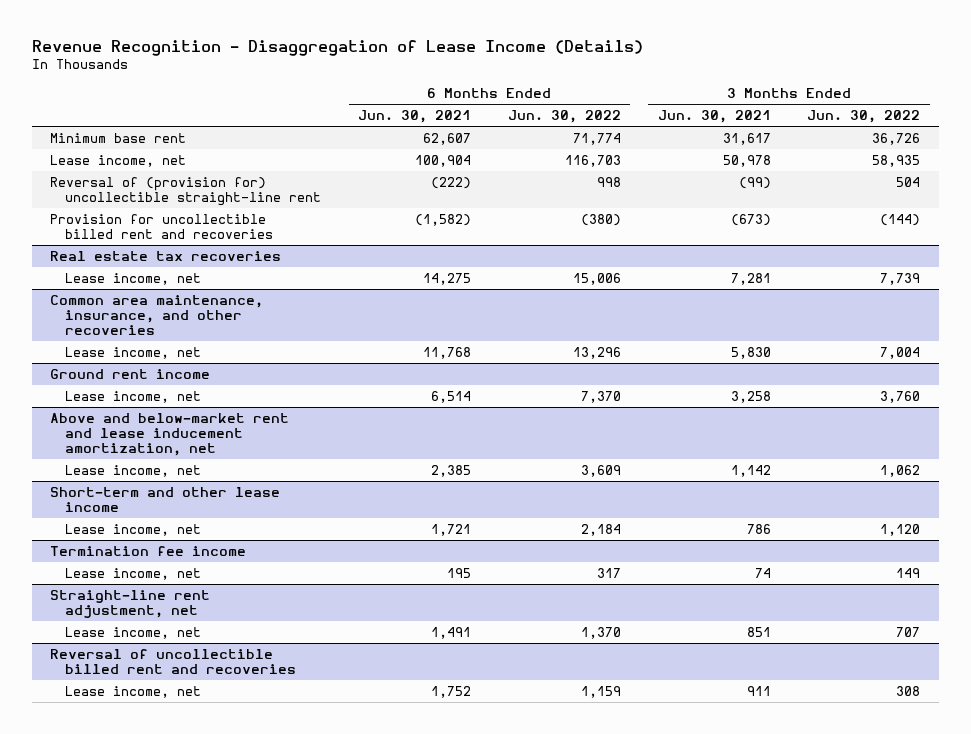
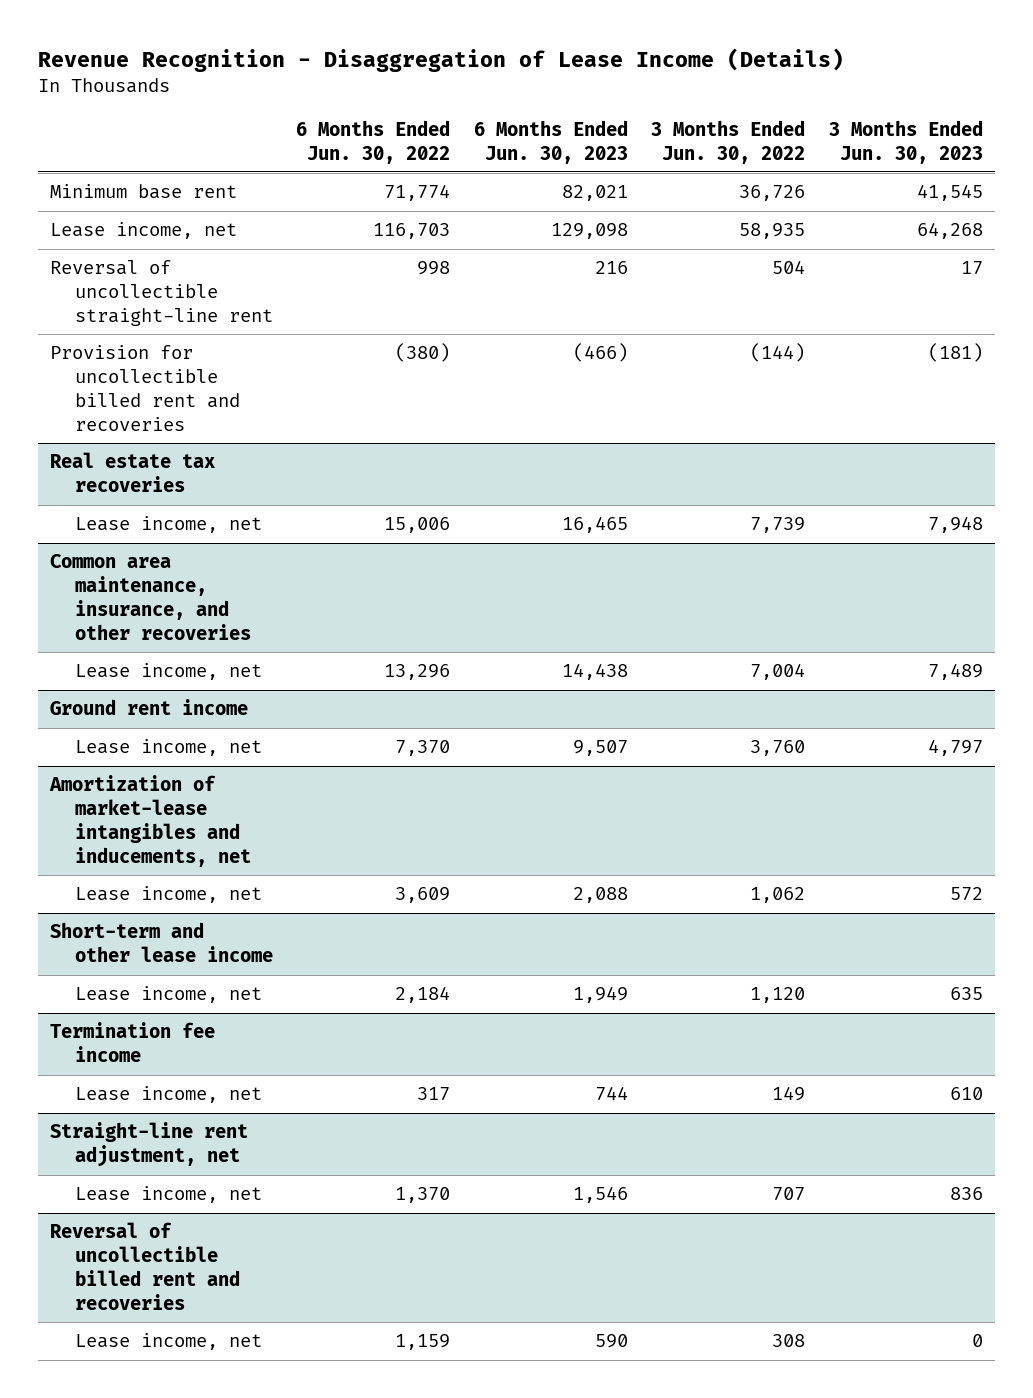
- | 6 Months Ended Jun. 30, 2021 | 6 Months Ended Jun. 30, 2022 | 3 Months Ended Jun. 30, 2021 | 3 Months Ended Jun. 30, 2022
+ | 6 Months Ended Jun. 30, 2022 | 6 Months Ended Jun. 30, 2023 | 3 Months Ended Jun. 30, 2022 | 3 Months Ended Jun. 30, 2023
- Reversal of (provision for) uncollectible straight-line rent | (222) | 998 | (99) | 504
+ Reversal of uncollectible straight-line rent | 998 | 216 | 504 | 17
- Above and below-market rent and lease inducement amortization, net
+ Amortization of market-lease intangibles and inducements, net

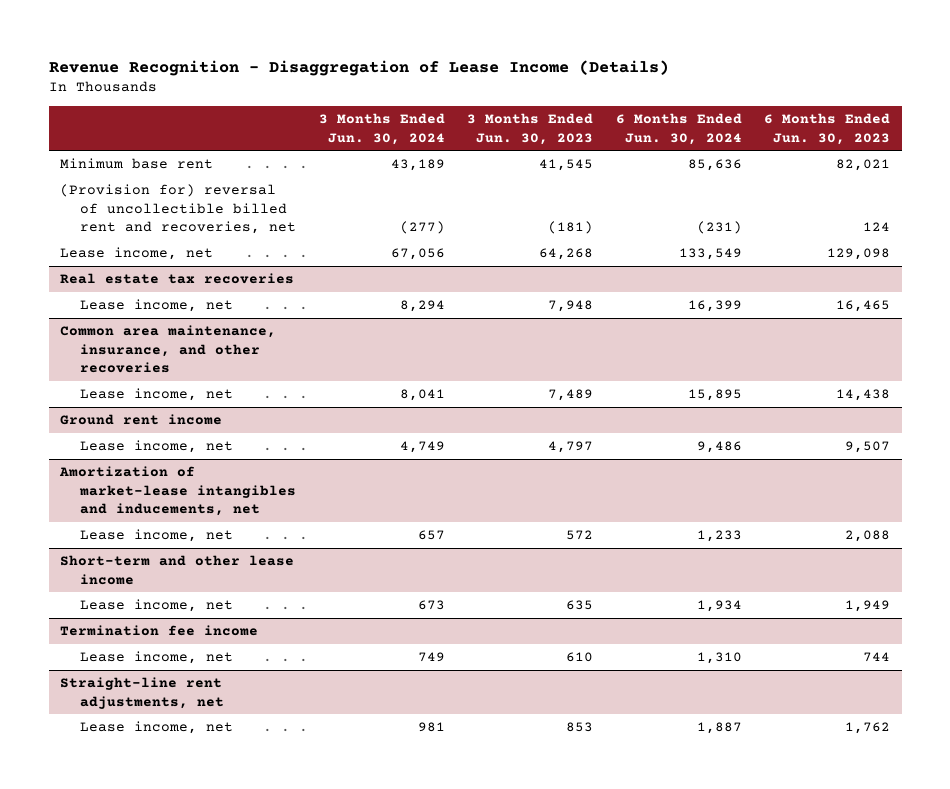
- | 6 Months Ended Jun. 30, 2022 | 6 Months Ended Jun. 30, 2023 | 3 Months Ended Jun. 30, 2022 | 3 Months Ended Jun. 30, 2023
+ | 3 Months Ended Jun. 30, 2024 | 3 Months Ended Jun. 30, 2023 | 6 Months Ended Jun. 30, 2024 | 6 Months Ended Jun. 30, 2023
+ (Provision for) reversal of uncollectible billed rent and recoveries, net | (277) | (181) | (231) | 124
- Reversal of uncollectible straight-line rent | 998 | 216 | 504 | 17
- Provision for uncollectible billed rent and recoveries | (380) | (466) | (144) | (181)
- Straight-line rent adjustment, net
- Lease income, net | 1,370 | 1,546 | 707 | 836
- Reversal of uncollectible billed rent and recoveries
- Lease income, net | 1,159 | 590 | 308 | 0
+ Straight-line rent adjustments, net
+ Lease income, net | 981 | 853 | 1,887 | 1,762

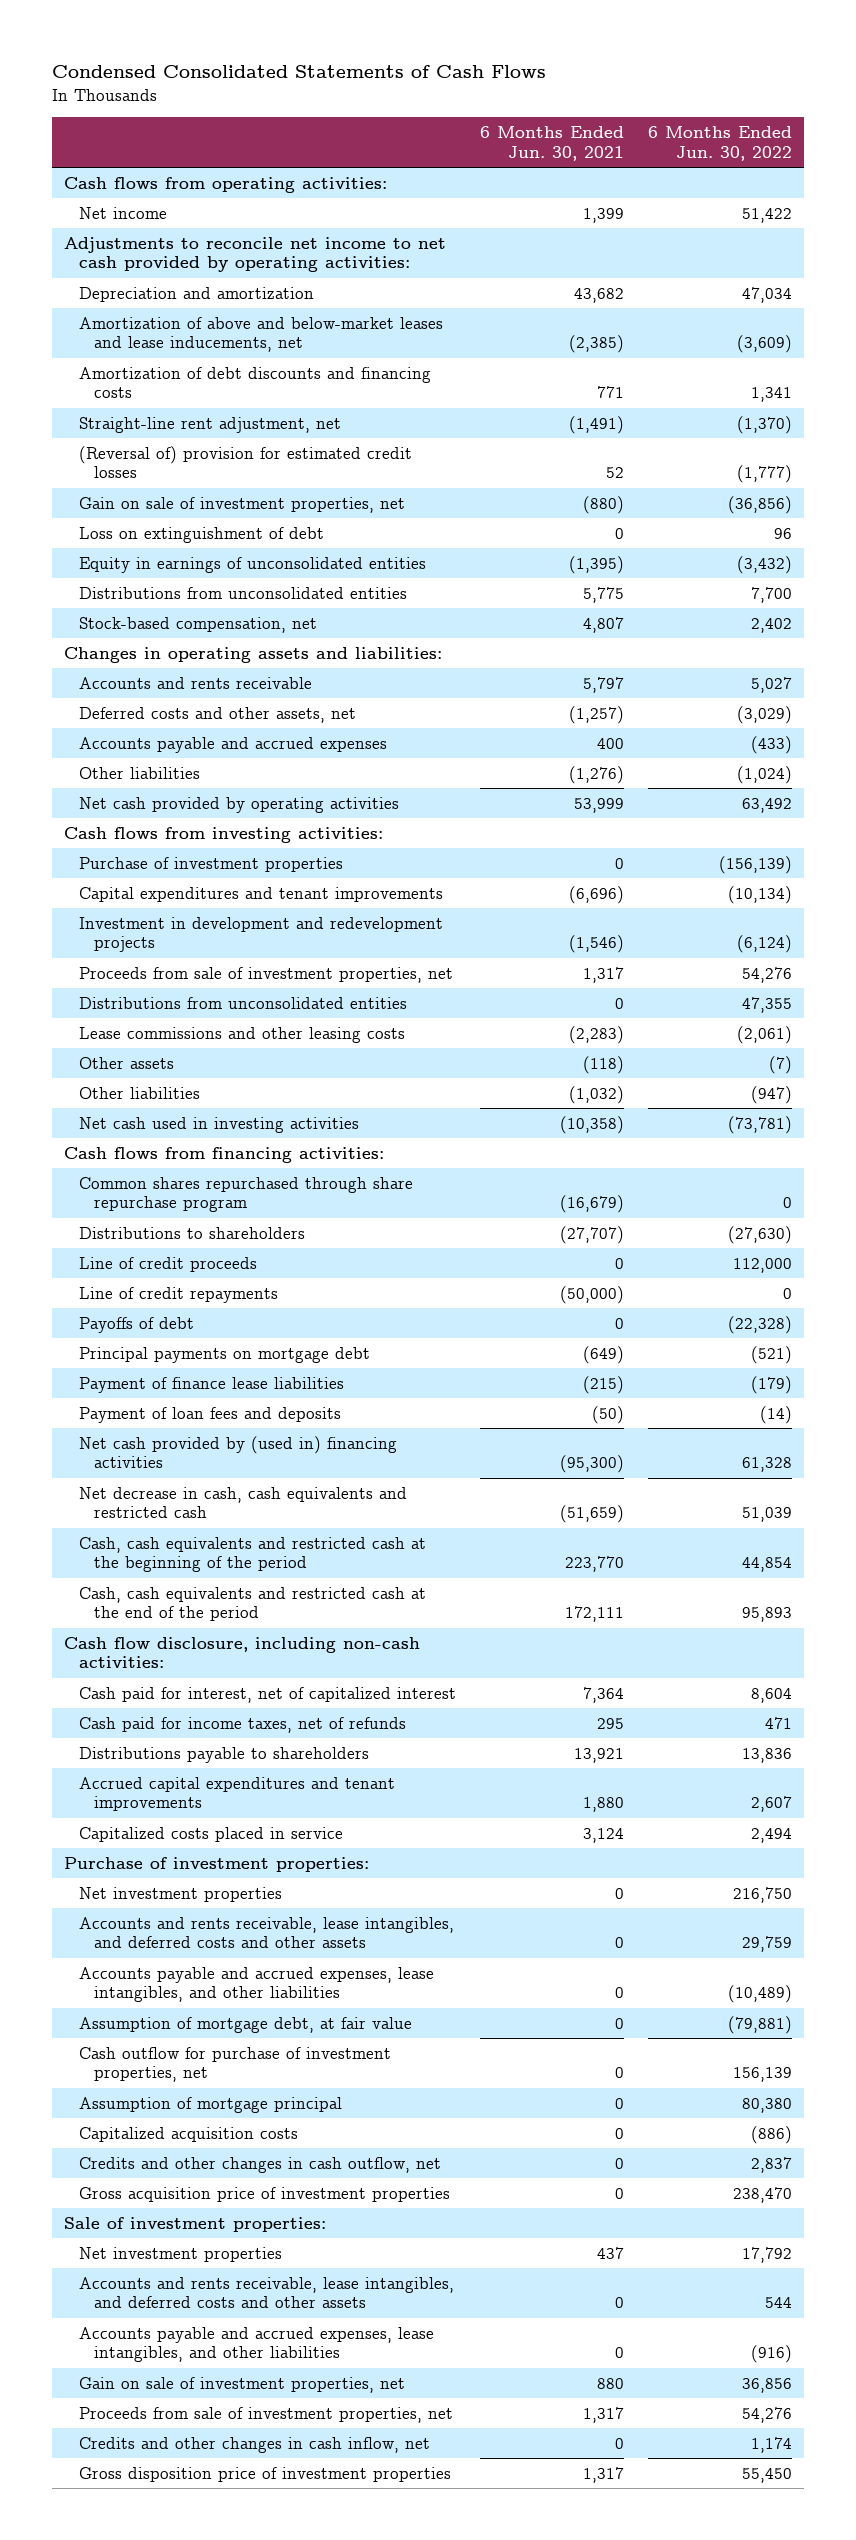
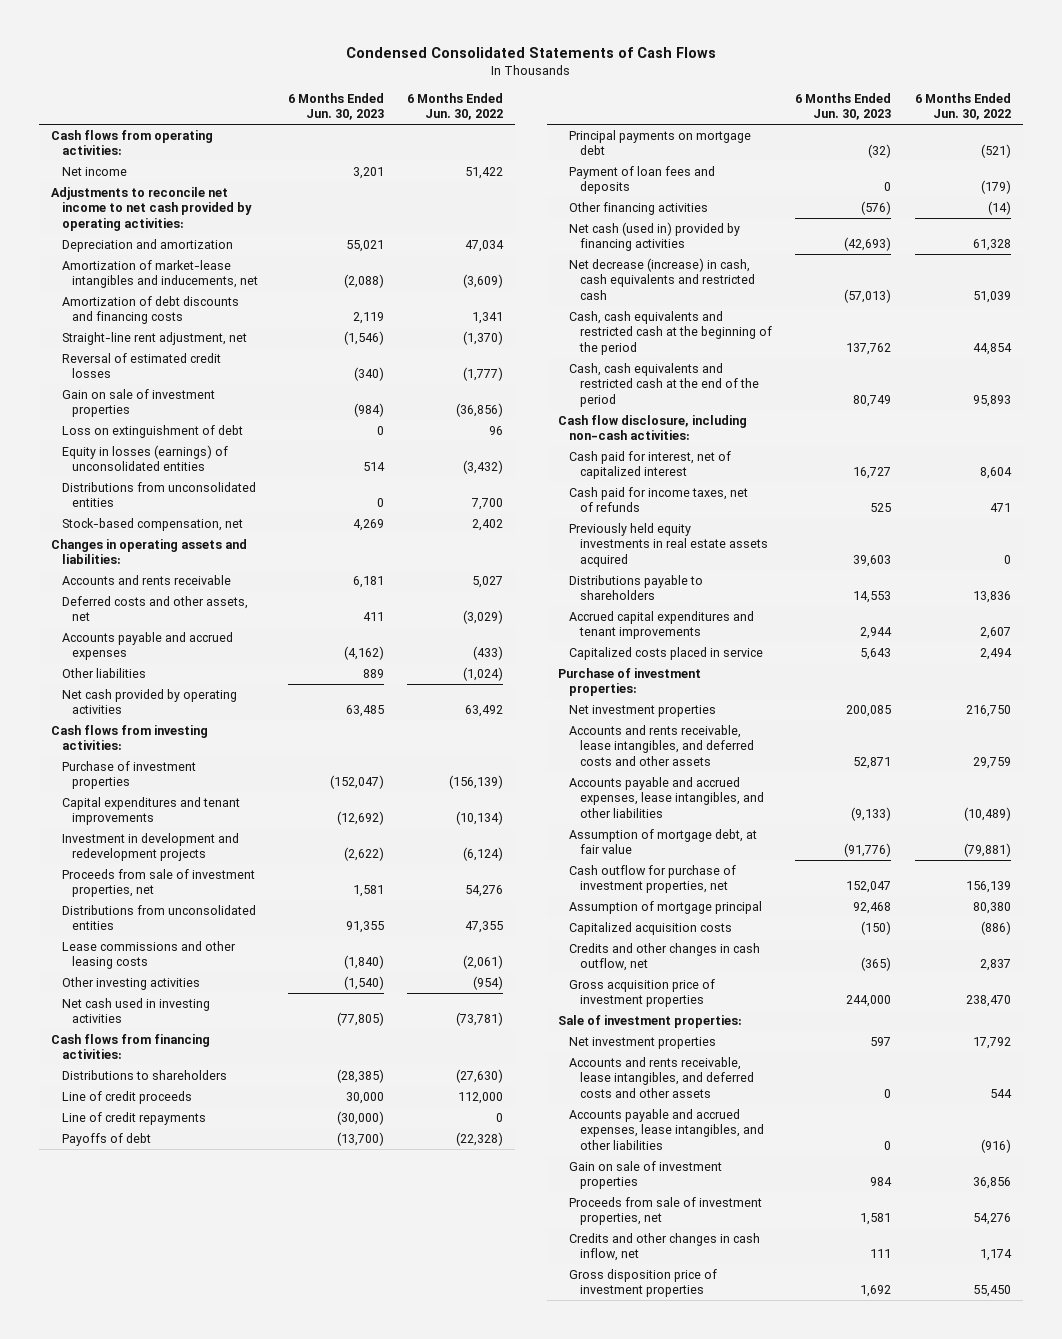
- | 6 Months Ended Jun. 30, 2021 | 6 Months Ended Jun. 30, 2022
+ | 6 Months Ended Jun. 30, 2023 | 6 Months Ended Jun. 30, 2022
- Amortization of above and below-market leases and lease inducements, net | (2,385) | (3,609)
+ Amortization of market-lease intangibles and inducements, net | (2,088) | (3,609)
- (Reversal of) provision for estimated credit losses | 52 | (1,777)
- Gain on sale of investment properties, net | (880) | (36,856)
+ Reversal of estimated credit losses | (340) | (1,777)
+ Gain on sale of investment properties | (984) | (36,856)
- Equity in earnings of unconsolidated entities | (1,395) | (3,432)
+ Equity in losses (earnings) of unconsolidated entities | 514 | (3,432)
- Other assets | (118) | (7)
- Other liabilities | (1,032) | (947)
+ Other investing activities | (1,540) | (954)
- Common shares repurchased through share repurchase program | (16,679) | 0
- Payment of finance lease liabilities | (215) | (179)
- Payment of loan fees and deposits | (50) | (14)
- Net cash provided by (used in) financing activities | (95,300) | 61,328
- Net decrease in cash, cash equivalents and restricted cash | (51,659) | 51,039
+ Payment of loan fees and deposits | 0 | (179)
+ Other financing activities | (576) | (14)
+ Net cash (used in) provided by financing activities | (42,693) | 61,328
+ Net decrease (increase) in cash, cash equivalents and restricted cash | (57,013) | 51,039
+ Previously held equity investments in real estate assets acquired | 39,603 | 0
- Gain on sale of investment properties, net | 880 | 36,856
+ Gain on sale of investment properties | 984 | 36,856

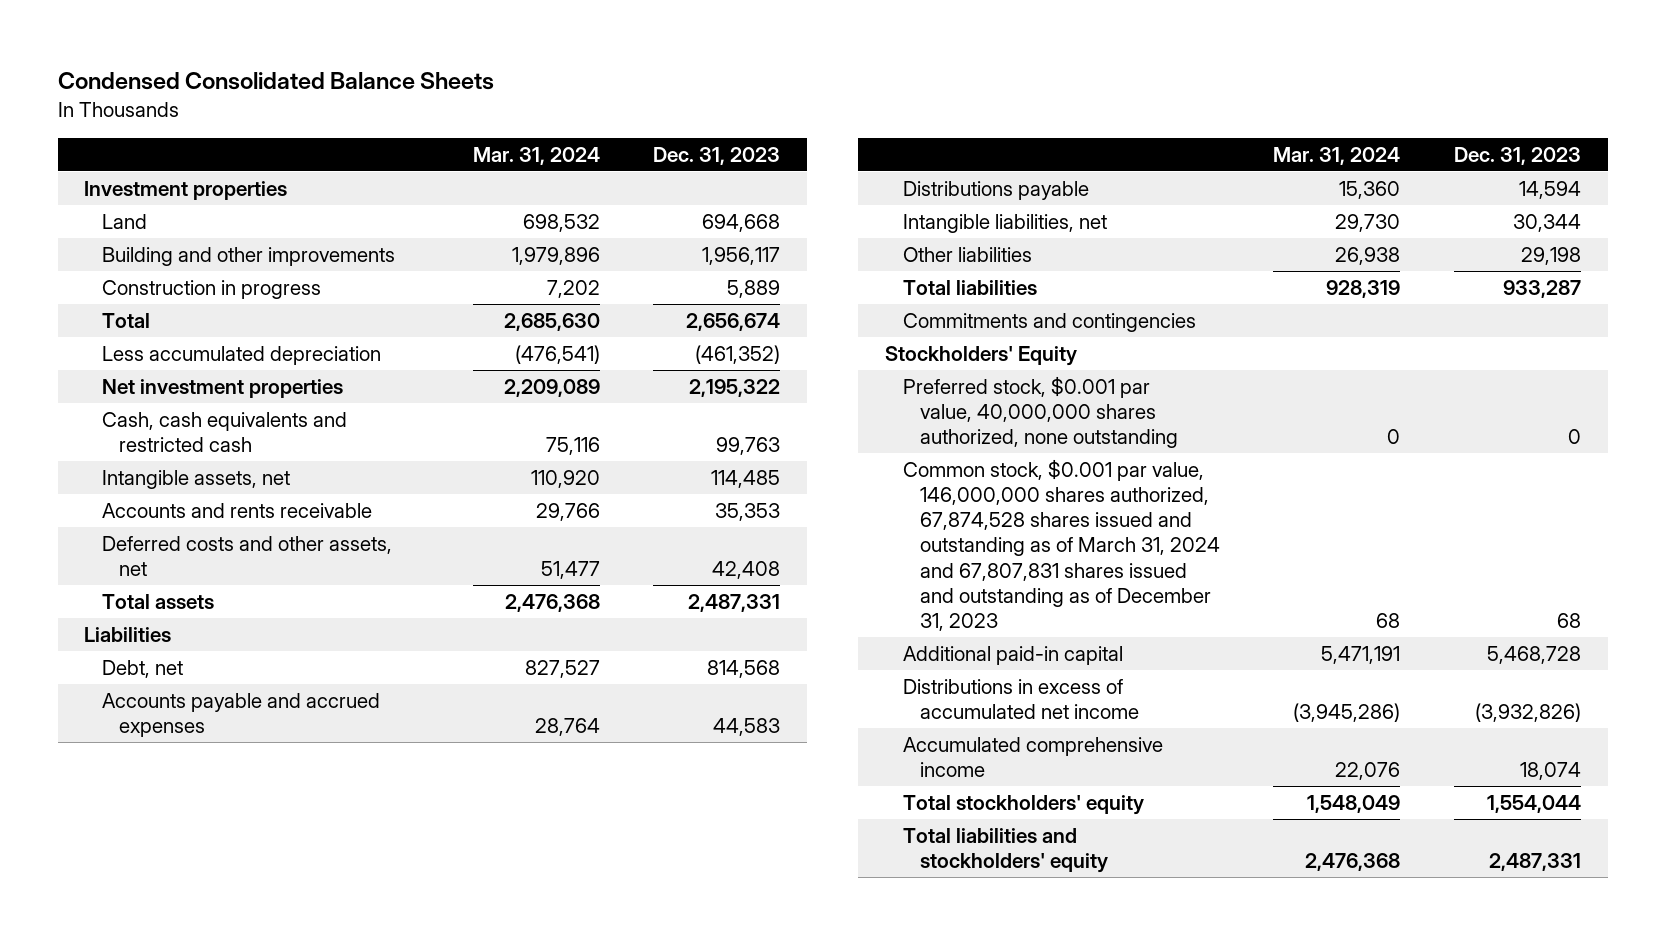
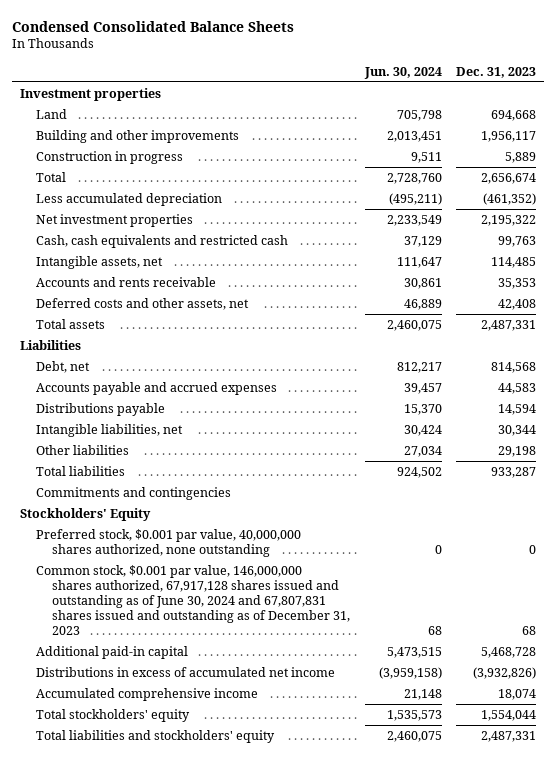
- | Mar. 31, 2024 | Dec. 31, 2023
+ | Jun. 30, 2024 | Dec. 31, 2023
- Common stock, $0.001 par value, 146,000,000 shares authorized, 67,874,528 shares issued and outstanding as of March 31, 2024 and 67,807,831 shares issued and outstanding as of December 31, 2023 | 68 | 68
+ Common stock, $0.001 par value, 146,000,000 shares authorized, 67,917,128 shares issued and outstanding as of June 30, 2024 and 67,807,831 shares issued and outstanding as of December 31, 2023 | 68 | 68

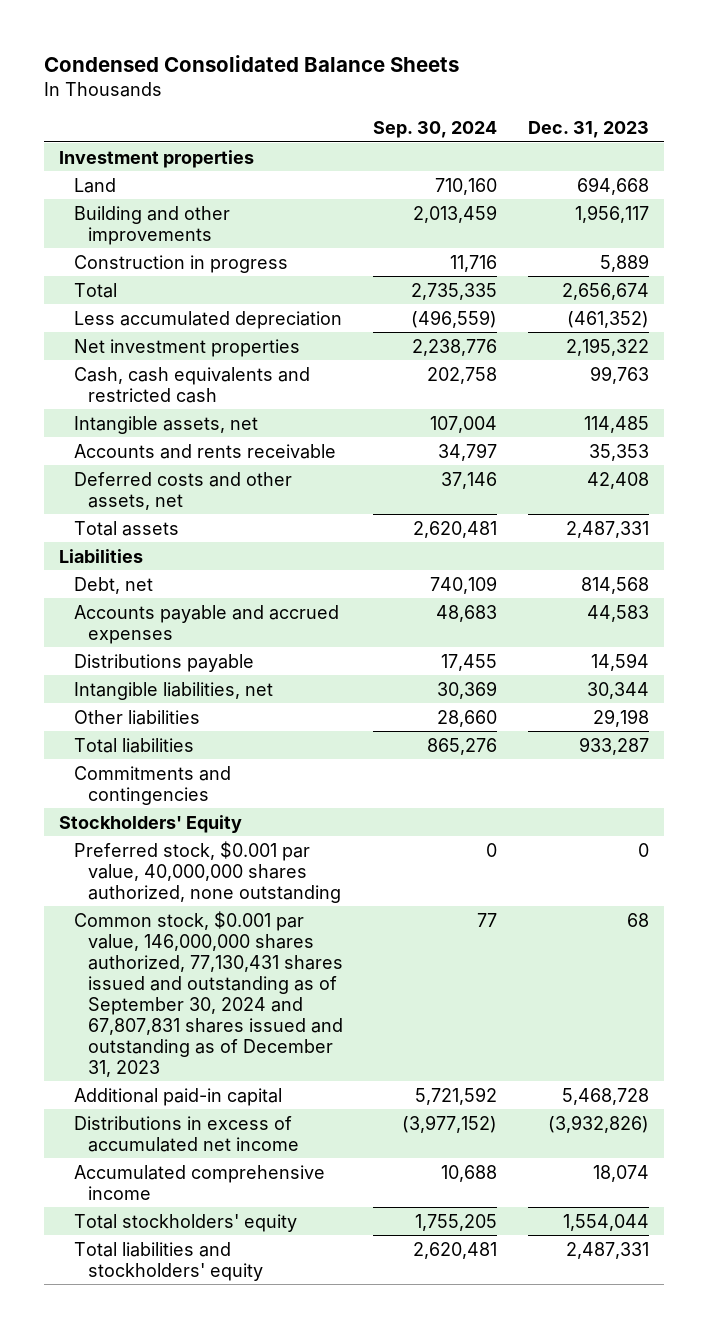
- | Jun. 30, 2024 | Dec. 31, 2023
+ | Sep. 30, 2024 | Dec. 31, 2023
- Common stock, $0.001 par value, 146,000,000 shares authorized, 67,917,128 shares issued and outstanding as of June 30, 2024 and 67,807,831 shares issued and outstanding as of December 31, 2023 | 68 | 68
+ Common stock, $0.001 par value, 146,000,000 shares authorized, 77,130,431 shares issued and outstanding as of September 30, 2024 and 67,807,831 shares issued and outstanding as of December 31, 2023 | 77 | 68

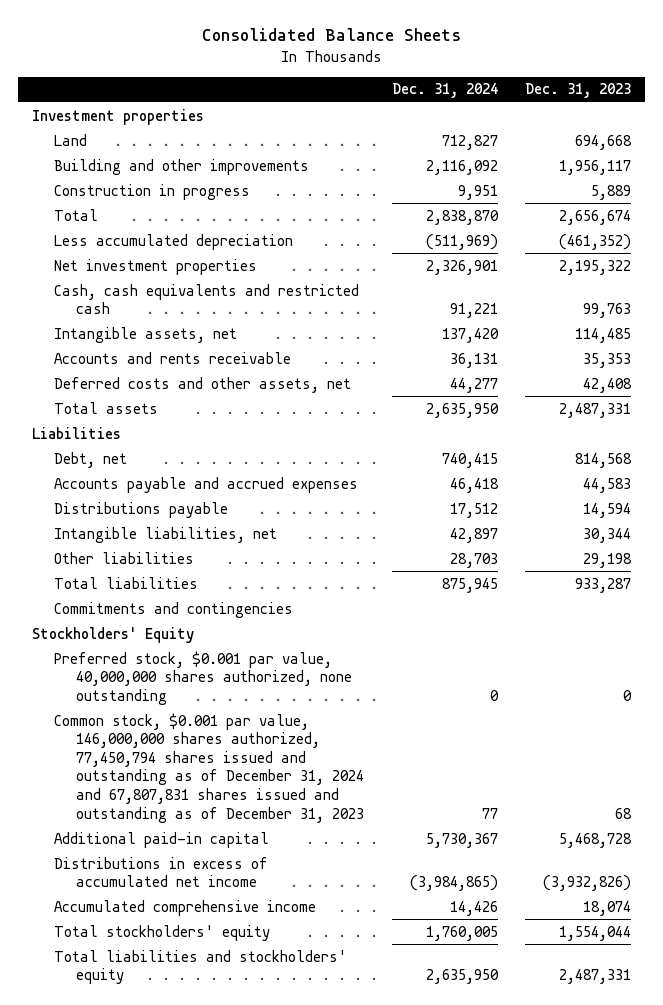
- Condensed Consolidated Balance Sheets
+ Consolidated Balance Sheets
- | Sep. 30, 2024 | Dec. 31, 2023
+ | Dec. 31, 2024 | Dec. 31, 2023
- Common stock, $0.001 par value, 146,000,000 shares authorized, 77,130,431 shares issued and outstanding as of September 30, 2024 and 67,807,831 shares issued and outstanding as of December 31, 2023 | 77 | 68
+ Common stock, $0.001 par value, 146,000,000 shares authorized, 77,450,794 shares issued and outstanding as of December 31, 2024 and 67,807,831 shares issued and outstanding as of December 31, 2023 | 77 | 68

